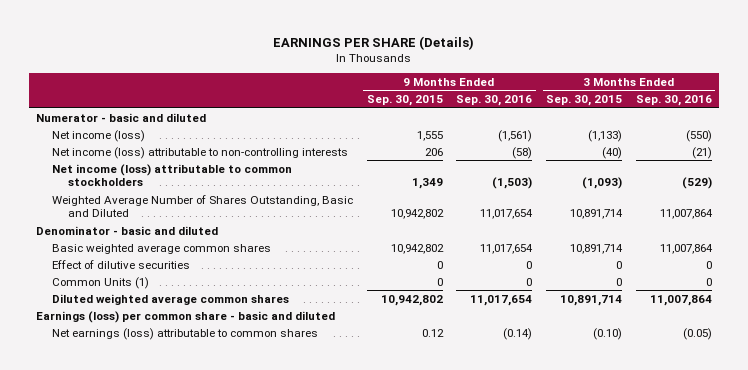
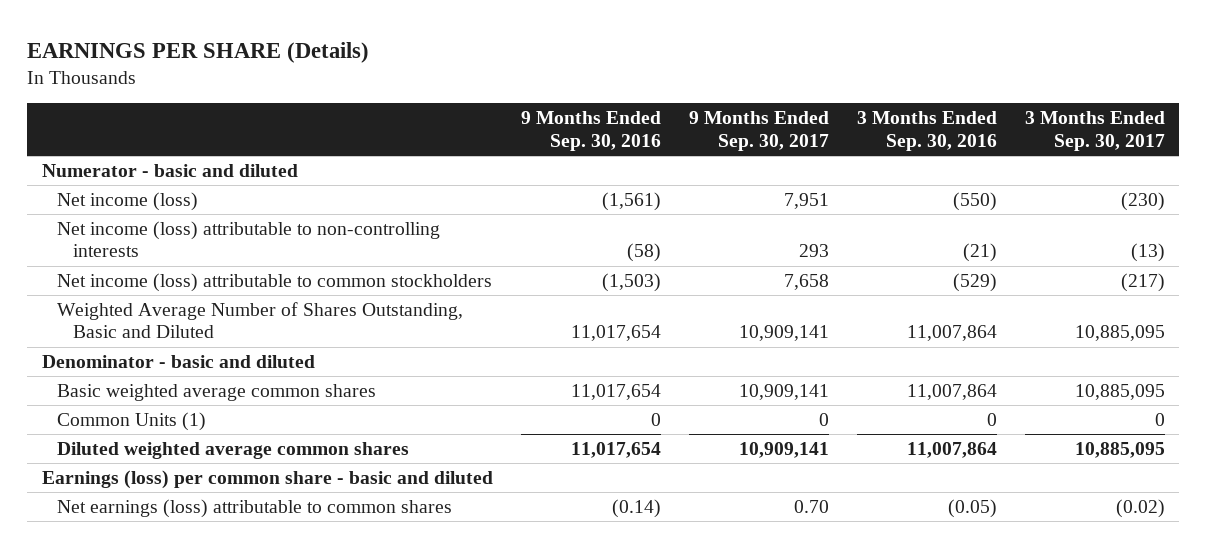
- | 9 Months Ended Sep. 30, 2015 | 9 Months Ended Sep. 30, 2016 | 3 Months Ended Sep. 30, 2015 | 3 Months Ended Sep. 30, 2016
+ | 9 Months Ended Sep. 30, 2016 | 9 Months Ended Sep. 30, 2017 | 3 Months Ended Sep. 30, 2016 | 3 Months Ended Sep. 30, 2017
- Effect of dilutive securities | 0 | 0 | 0 | 0

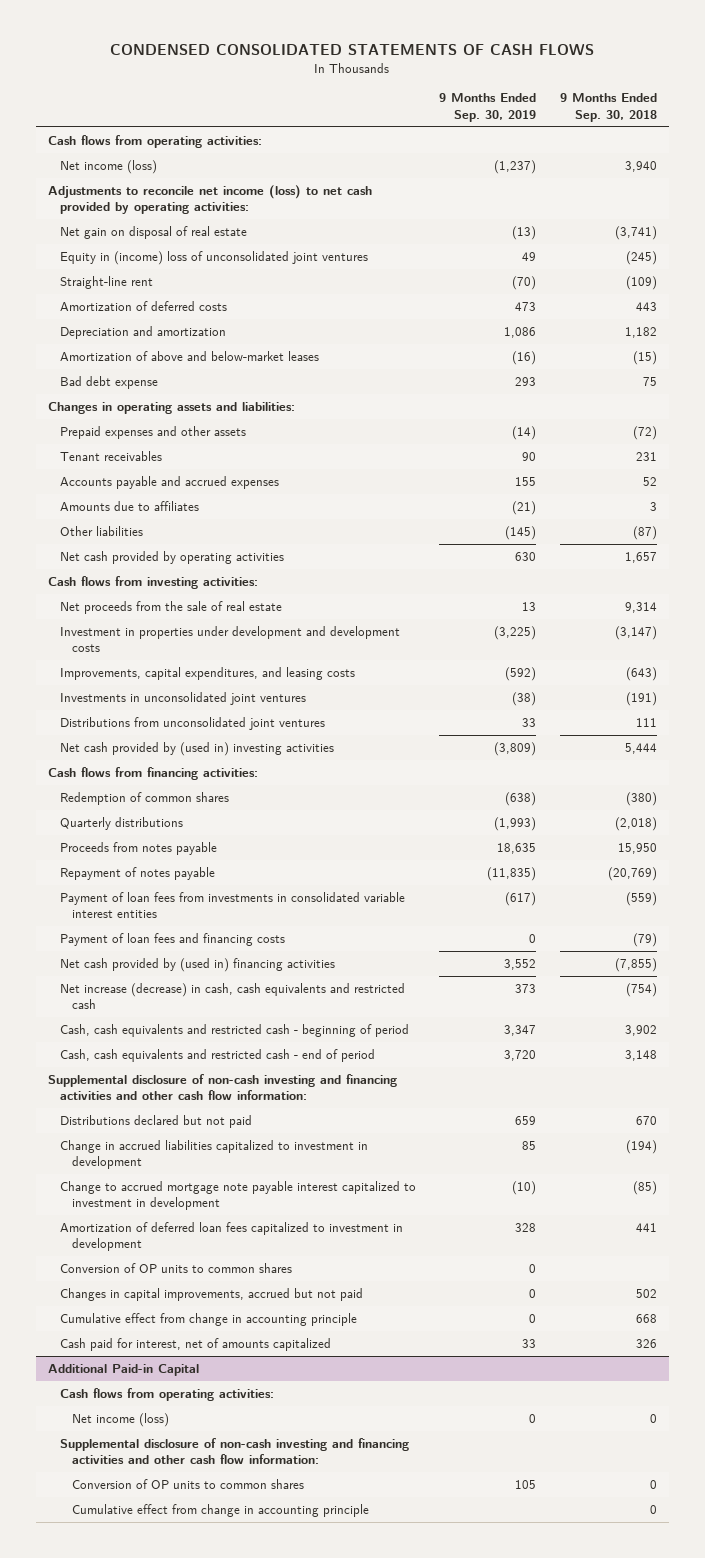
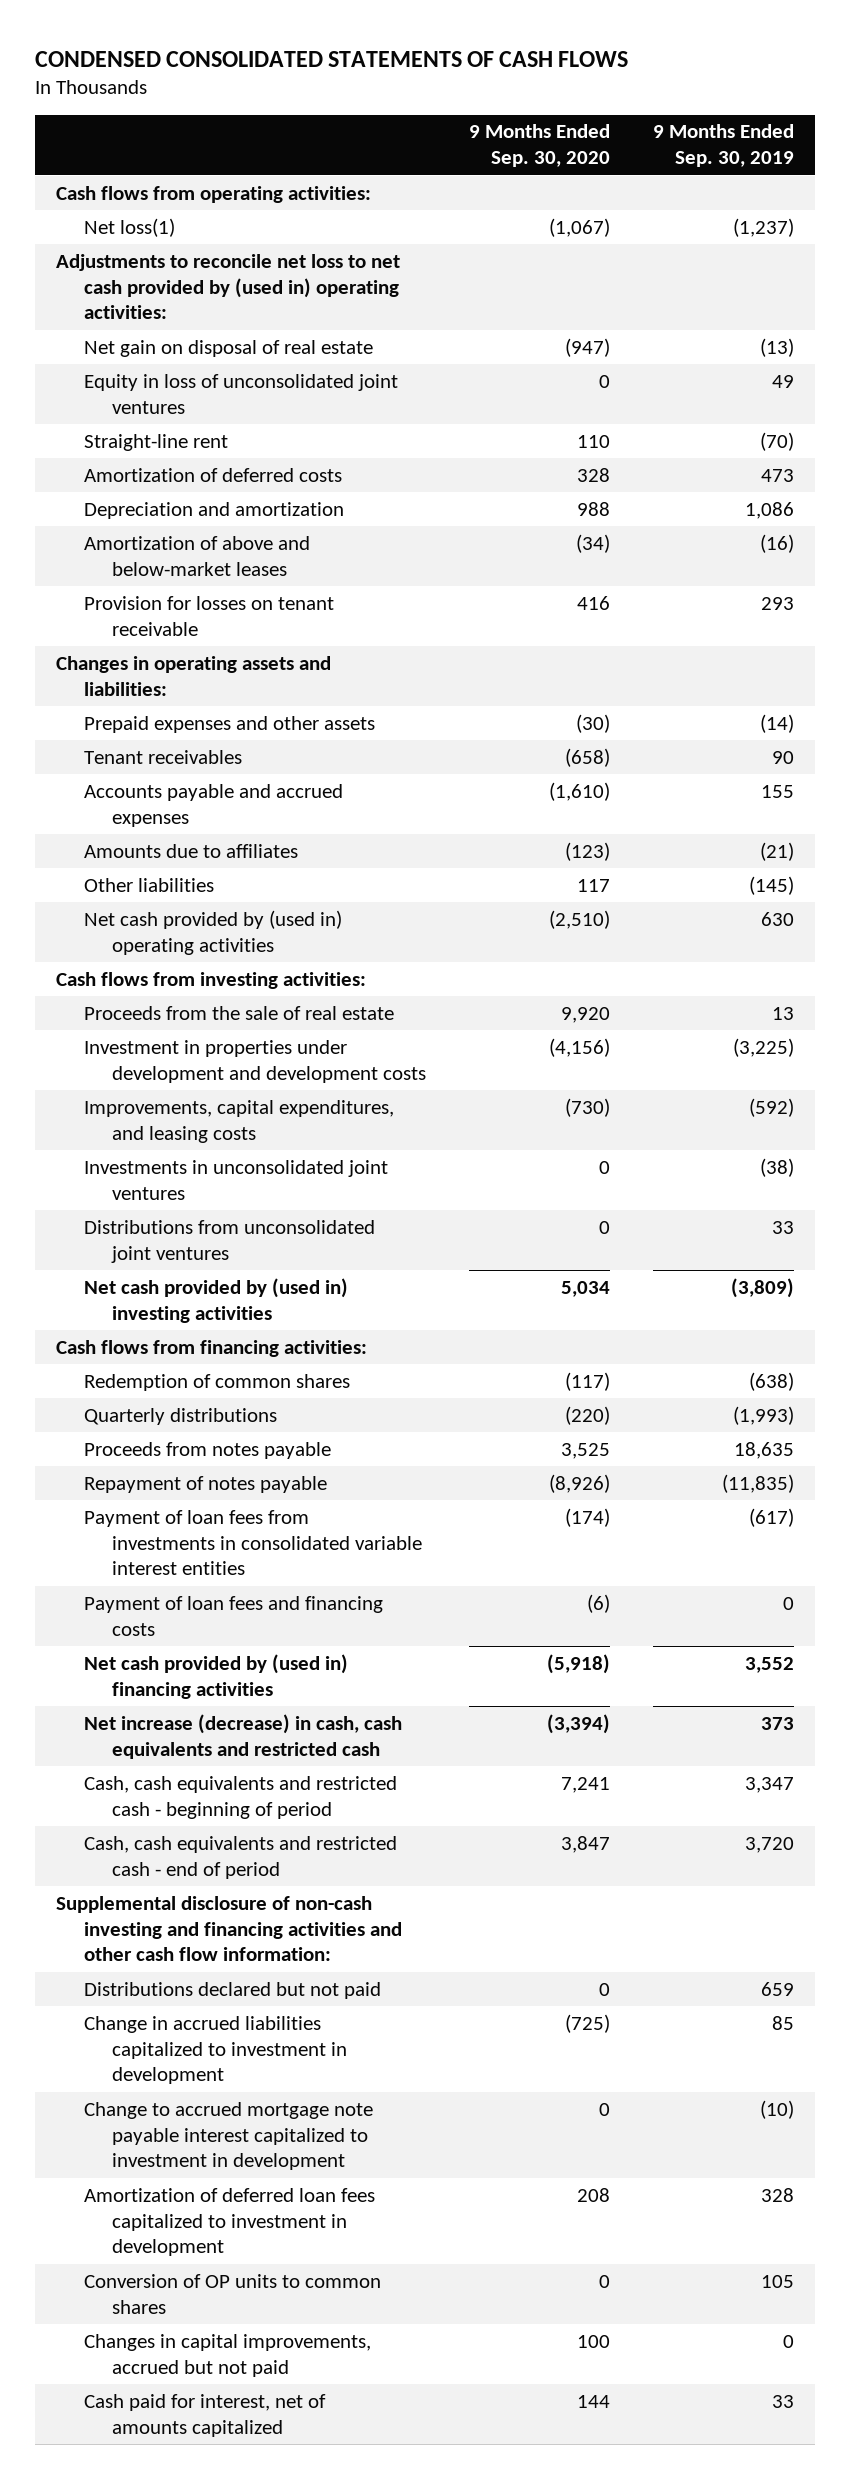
- | 9 Months Ended Sep. 30, 2019 | 9 Months Ended Sep. 30, 2018
+ | 9 Months Ended Sep. 30, 2020 | 9 Months Ended Sep. 30, 2019
- Net income (loss) | (1,237) | 3,940
- Adjustments to reconcile net income (loss) to net cash provided by operating activities:
+ Net loss(1) | (1,067) | (1,237)
+ Adjustments to reconcile net loss to net cash provided by (used in) operating activities:
- Equity in (income) loss of unconsolidated joint ventures | 49 | (245)
+ Equity in loss of unconsolidated joint ventures | 0 | 49
- Bad debt expense | 293 | 75
+ Provision for losses on tenant receivable | 416 | 293
- Net cash provided by operating activities | 630 | 1,657
+ Net cash provided by (used in) operating activities | (2,510) | 630
- Net proceeds from the sale of real estate | 13 | 9,314
+ Proceeds from the sale of real estate | 9,920 | 13
- Conversion of OP units to common shares | 0 |
+ Conversion of OP units to common shares | 0 | 105
- Cumulative effect from change in accounting principle | 0 | 668
- Additional Paid-in Capital
- Cash flows from operating activities:
- Net income (loss) | 0 | 0
- Supplemental disclosure of non-cash investing and financing activities and other cash flow information:
- Conversion of OP units to common shares | 105 | 0
- Cumulative effect from change in accounting principle | | 0

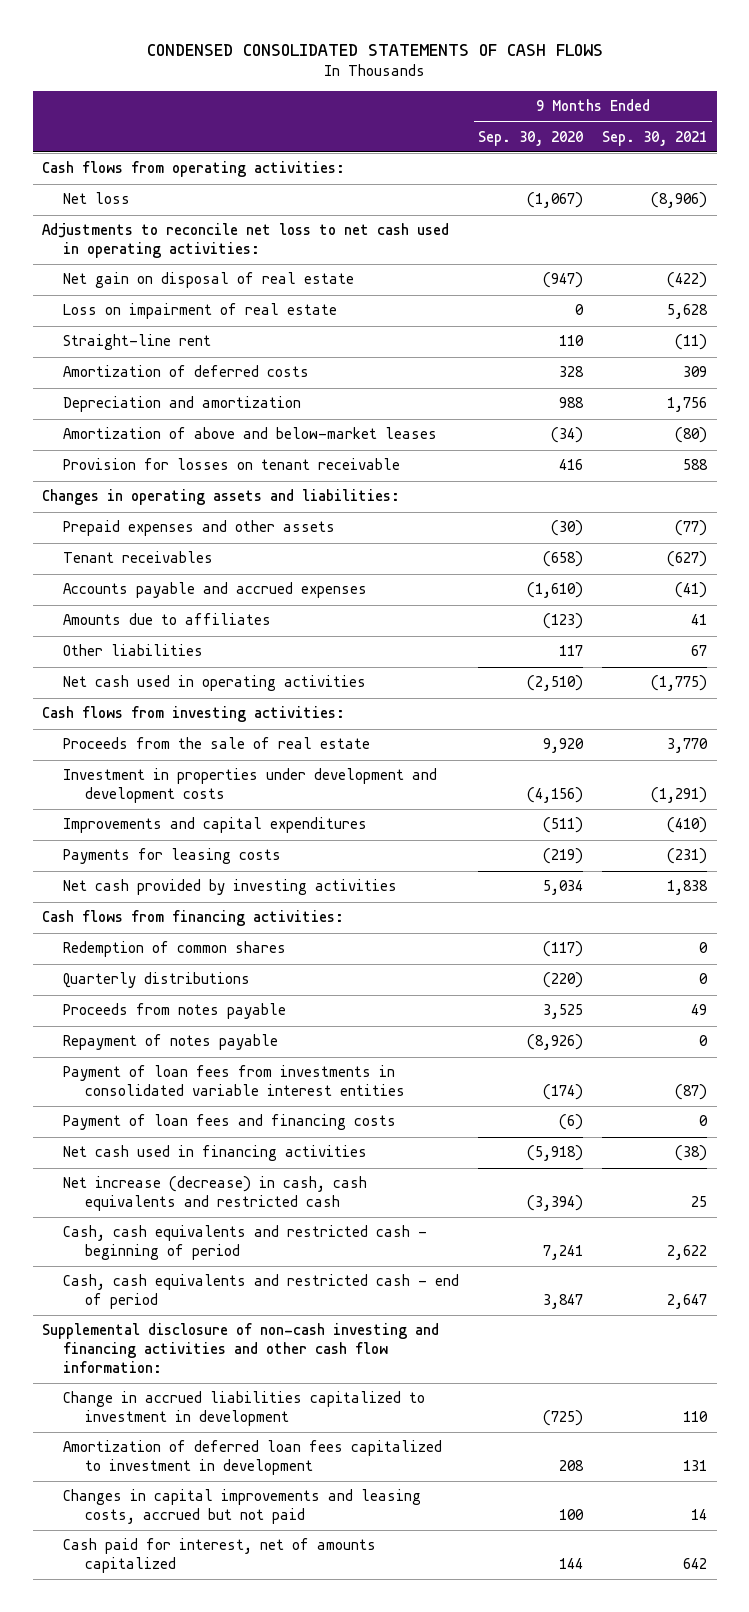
- | 9 Months Ended Sep. 30, 2020 | 9 Months Ended Sep. 30, 2019
+ | 9 Months Ended Sep. 30, 2020 | 9 Months Ended Sep. 30, 2021
- Net loss(1) | (1,067) | (1,237)
- Adjustments to reconcile net loss to net cash provided by (used in) operating activities:
+ Net loss | (1,067) | (8,906)
+ Adjustments to reconcile net loss to net cash used in operating activities:
- Equity in loss of unconsolidated joint ventures | 0 | 49
+ Loss on impairment of real estate | 0 | 5,628
- Net cash provided by (used in) operating activities | (2,510) | 630
+ Net cash used in operating activities | (2,510) | (1,775)
- Improvements, capital expenditures, and leasing costs | (730) | (592)
- Investments in unconsolidated joint ventures | 0 | (38)
- Distributions from unconsolidated joint ventures | 0 | 33
- Net cash provided by (used in) investing activities | 5,034 | (3,809)
+ Improvements and capital expenditures | (511) | (410)
+ Payments for leasing costs | (219) | (231)
+ Net cash provided by investing activities | 5,034 | 1,838
- Net cash provided by (used in) financing activities | (5,918) | 3,552
+ Net cash used in financing activities | (5,918) | (38)
- Distributions declared but not paid | 0 | 659
- Change to accrued mortgage note payable interest capitalized to investment in development | 0 | (10)
- Conversion of OP units to common shares | 0 | 105
- Changes in capital improvements, accrued but not paid | 100 | 0
+ Changes in capital improvements and leasing costs, accrued but not paid | 100 | 14

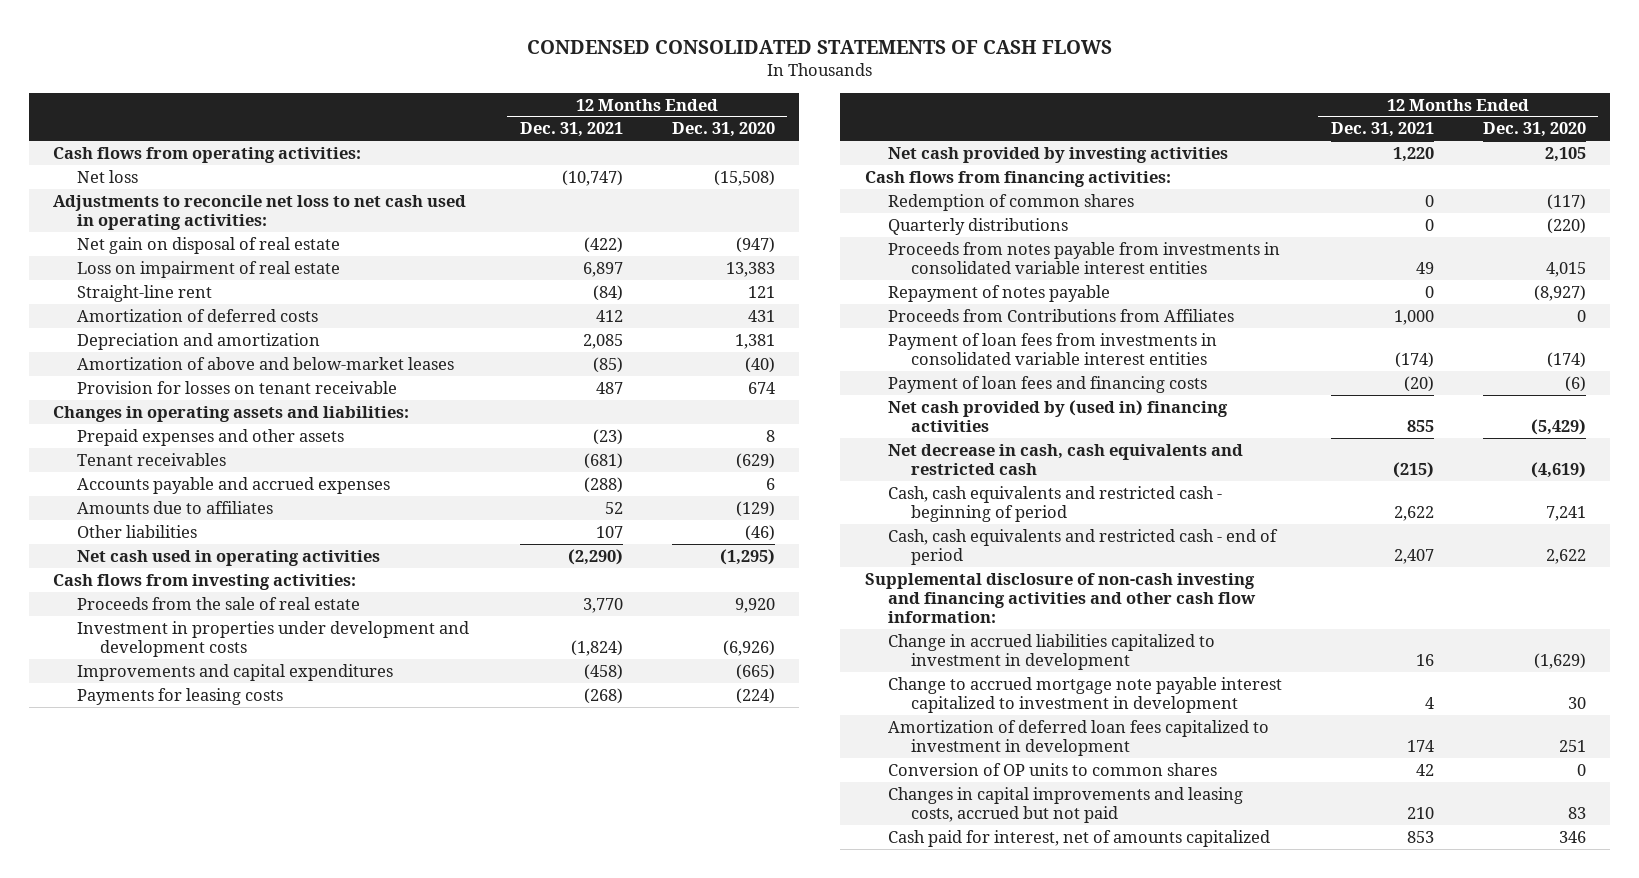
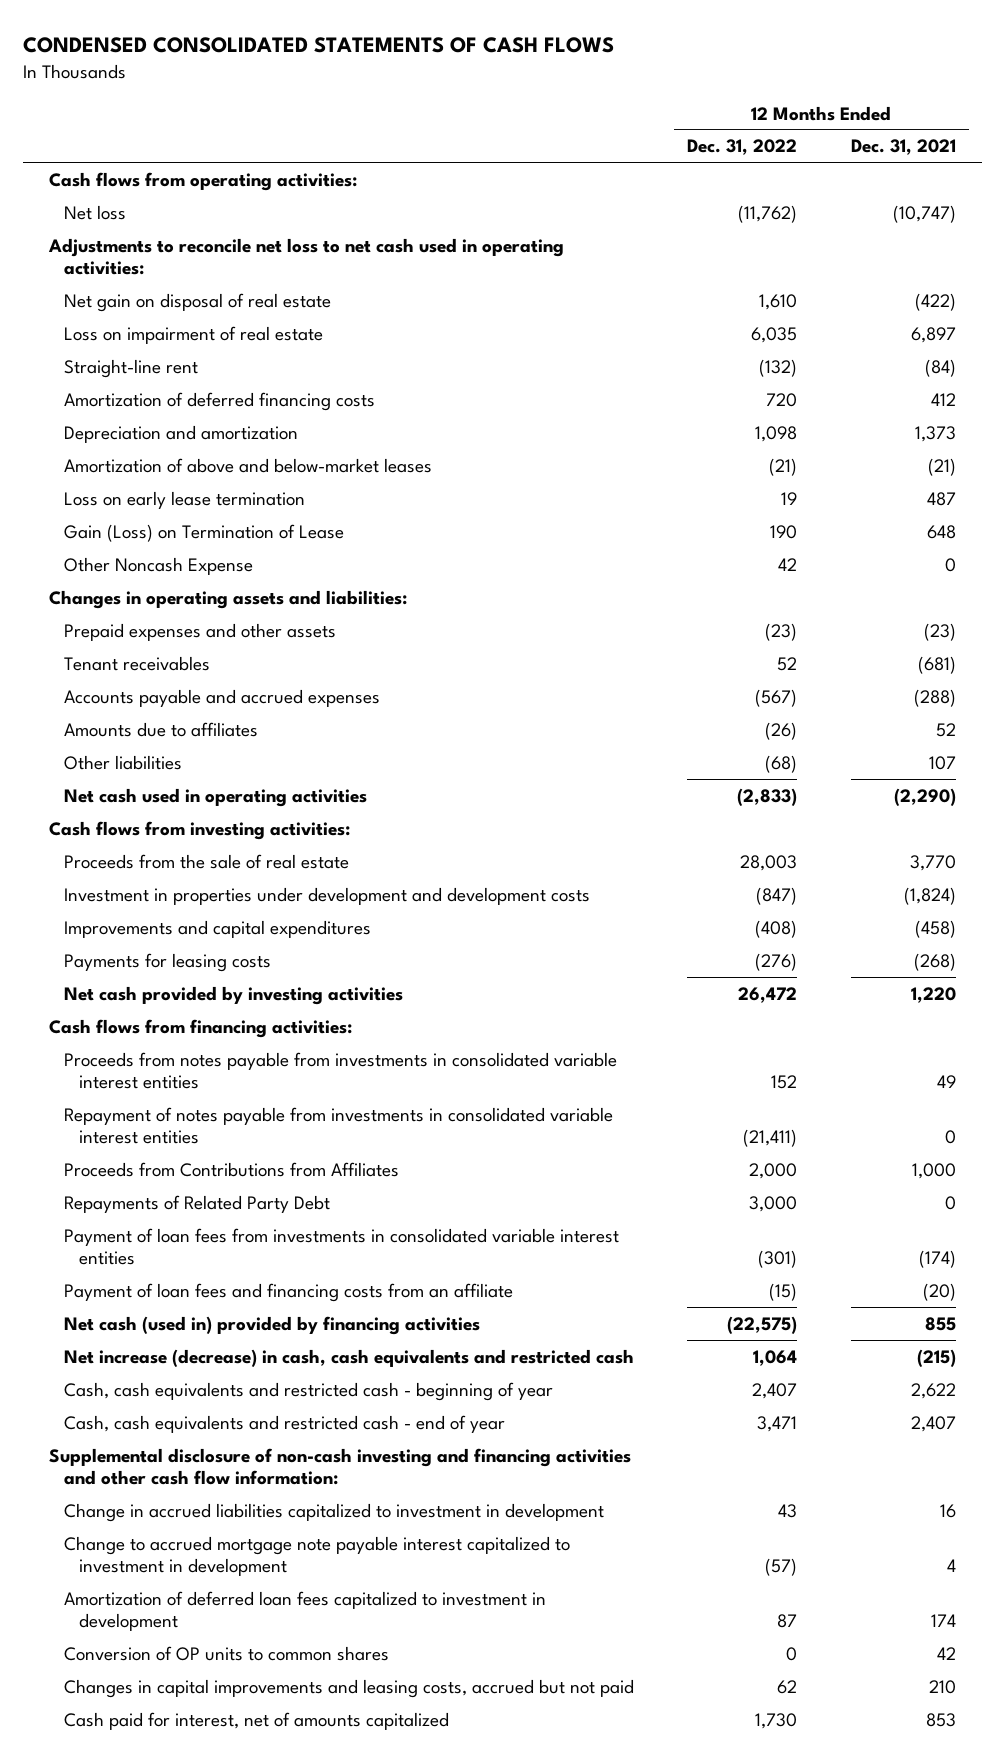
- | 12 Months Ended Dec. 31, 2021 | 12 Months Ended Dec. 31, 2020
+ | 12 Months Ended Dec. 31, 2022 | 12 Months Ended Dec. 31, 2021
- Amortization of deferred costs | 412 | 431
- Depreciation and amortization | 2,085 | 1,381
- Amortization of above and below-market leases | (85) | (40)
- Provision for losses on tenant receivable | 487 | 674
+ Amortization of deferred financing costs | 720 | 412
+ Depreciation and amortization | 1,098 | 1,373
+ Amortization of above and below-market leases | (21) | (21)
+ Loss on early lease termination | 19 | 487
+ Gain (Loss) on Termination of Lease | 190 | 648
+ Other Noncash Expense | 42 | 0
- Redemption of common shares | 0 | (117)
- Quarterly distributions | 0 | (220)
- Repayment of notes payable | 0 | (8,927)
+ Repayment of notes payable from investments in consolidated variable interest entities | (21,411) | 0
+ Repayments of Related Party Debt | 3,000 | 0
- Payment of loan fees and financing costs | (20) | (6)
- Net cash provided by (used in) financing activities | 855 | (5,429)
- Net decrease in cash, cash equivalents and restricted cash | (215) | (4,619)
- Cash, cash equivalents and restricted cash - beginning of period | 2,622 | 7,241
- Cash, cash equivalents and restricted cash - end of period | 2,407 | 2,622
+ Payment of loan fees and financing costs from an affiliate | (15) | (20)
+ Net cash (used in) provided by financing activities | (22,575) | 855
+ Net increase (decrease) in cash, cash equivalents and restricted cash | 1,064 | (215)
+ Cash, cash equivalents and restricted cash - beginning of year | 2,407 | 2,622
+ Cash, cash equivalents and restricted cash - end of year | 3,471 | 2,407

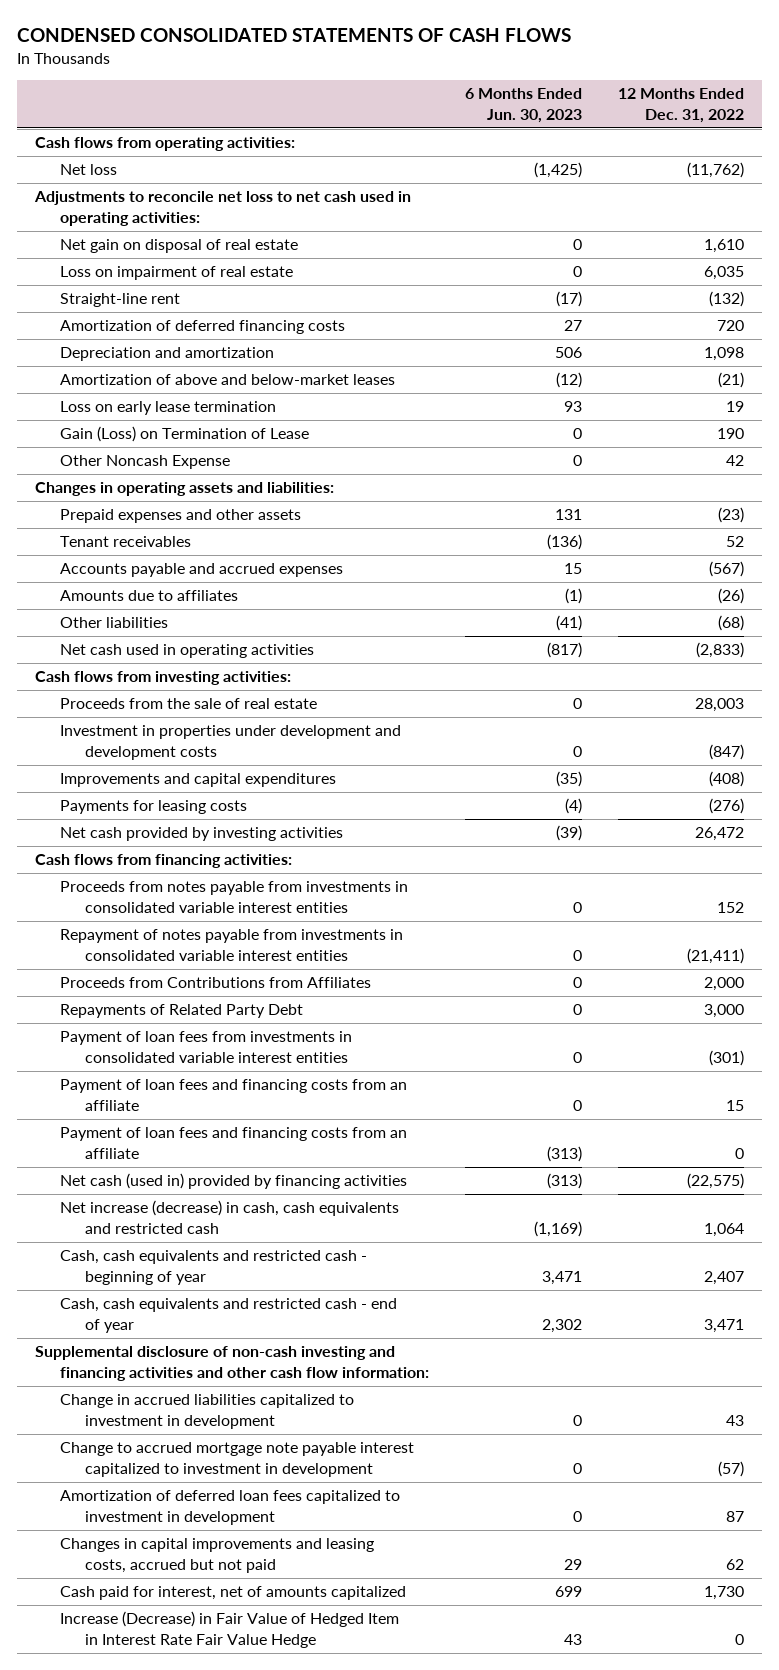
- | 12 Months Ended Dec. 31, 2022 | 12 Months Ended Dec. 31, 2021
+ | 6 Months Ended Jun. 30, 2023 | 12 Months Ended Dec. 31, 2022
- Payment of loan fees and financing costs from an affiliate | (15) | (20)
+ Payment of loan fees and financing costs from an affiliate | 0 | 15
+ Payment of loan fees and financing costs from an affiliate | (313) | 0
- Conversion of OP units to common shares | 0 | 42
+ Increase (Decrease) in Fair Value of Hedged Item in Interest Rate Fair Value Hedge | 43 | 0

